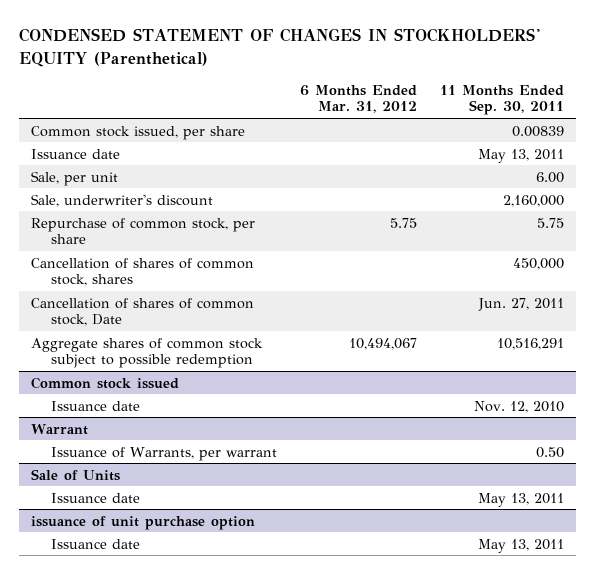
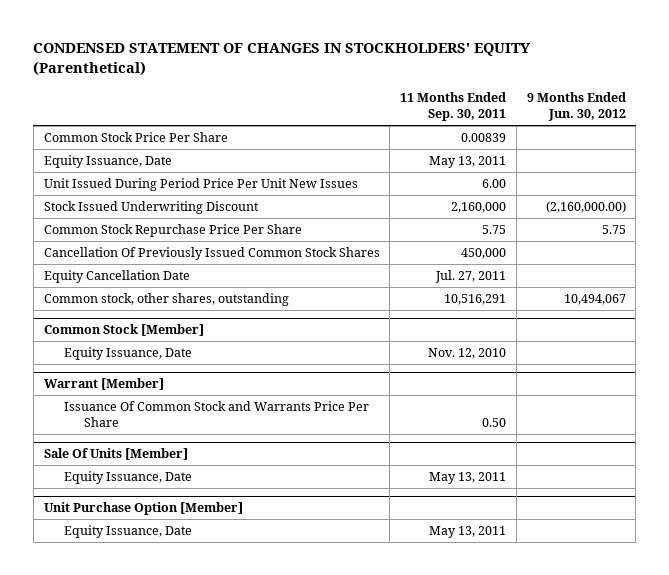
- | 6 Months Ended Mar. 31, 2012 | 11 Months Ended Sep. 30, 2011
+ | 11 Months Ended Sep. 30, 2011 | 9 Months Ended Jun. 30, 2012
- Common stock issued, per share | | 0.00839
- Issuance date | | May 13, 2011
- Sale, per unit | | 6.00
- Sale, underwriter's discount | | 2,160,000
- Repurchase of common stock, per share | 5.75 | 5.75
- Cancellation of shares of common stock, shares | | 450,000
- Cancellation of shares of common stock, Date | | Jun. 27, 2011
- Aggregate shares of common stock subject to possible redemption | 10,494,067 | 10,516,291
- Common stock issued
- Issuance date | | Nov. 12, 2010
- Warrant
- Issuance of Warrants, per warrant | | 0.50
- Sale of Units
- Issuance date | | May 13, 2011
- issuance of unit purchase option
- Issuance date | | May 13, 2011
+ Common Stock Price Per Share | 0.00839 |
+ Equity Issuance, Date | May 13, 2011 |
+ Unit Issued During Period Price Per Unit New Issues | 6.00 |
+ Stock Issued Underwriting Discount | 2,160,000 | (2,160,000.00)
+ Common Stock Repurchase Price Per Share | 5.75 | 5.75
+ Cancellation Of Previously Issued Common Stock Shares | 450,000 |
+ Equity Cancellation Date | Jul. 27, 2011 |
+ Common stock, other shares, outstanding | 10,516,291 | 10,494,067
+ Common Stock [Member]
+ Equity Issuance, Date | Nov. 12, 2010 |
+ Warrant [Member]
+ Issuance Of Common Stock and Warrants Price Per Share | 0.50 |
+ Sale Of Units [Member]
+ Equity Issuance, Date | May 13, 2011 |
+ Unit Purchase Option [Member]
+ Equity Issuance, Date | May 13, 2011 |

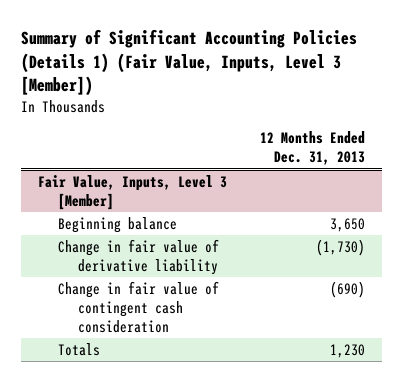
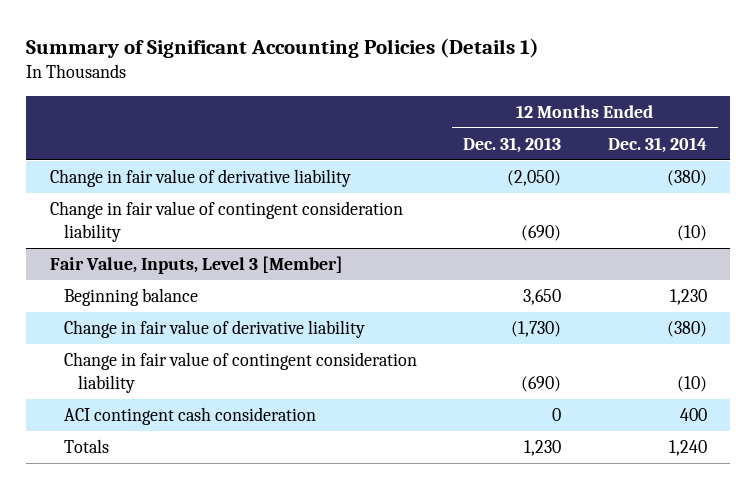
- Summary of Significant Accounting Policies (Details 1) (Fair Value, Inputs, Level 3 [Member])
+ Summary of Significant Accounting Policies (Details 1)
- | 12 Months Ended Dec. 31, 2013
+ | 12 Months Ended Dec. 31, 2013 | 12 Months Ended Dec. 31, 2014
+ Change in fair value of derivative liability | (2,050) | (380)
+ Change in fair value of contingent consideration liability | (690) | (10)
@ Fair Value, Inputs, Level 3 [Member]
- Change in fair value of contingent cash consideration | (690)
+ Change in fair value of contingent consideration liability | (690) | (10)
+ ACI contingent cash consideration | 0 | 400

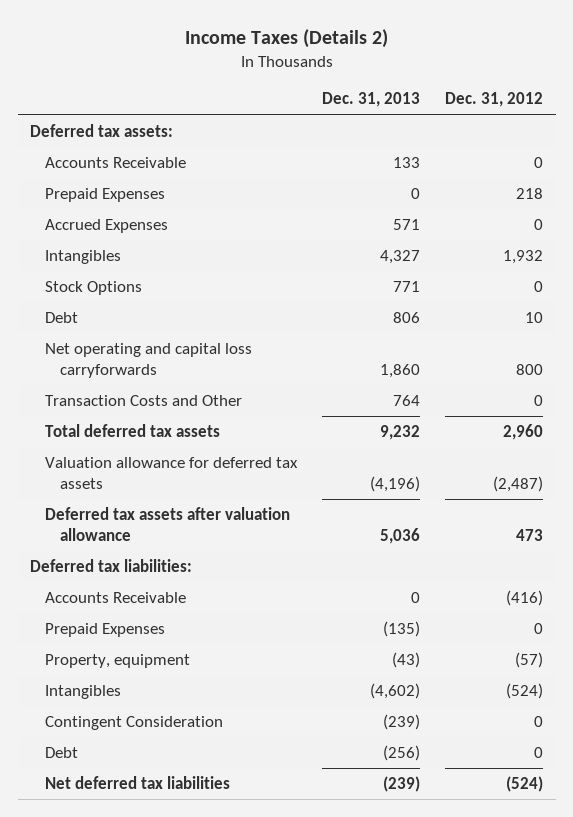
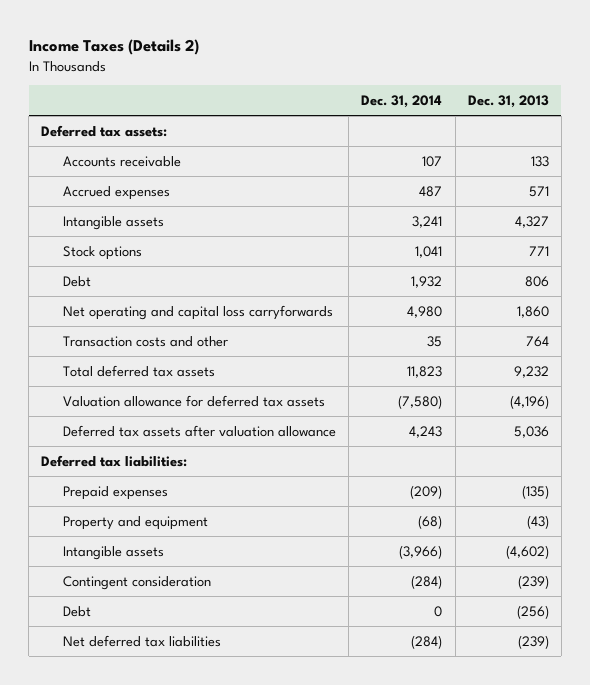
- | Dec. 31, 2013 | Dec. 31, 2012
+ | Dec. 31, 2014 | Dec. 31, 2013
- Accounts Receivable | 133 | 0
- Prepaid Expenses | 0 | 218
- Accrued Expenses | 571 | 0
- Intangibles | 4,327 | 1,932
- Stock Options | 771 | 0
+ Accounts receivable | 107 | 133
+ Accrued expenses | 487 | 571
+ Intangible assets | 3,241 | 4,327
+ Stock options | 1,041 | 771
- Transaction Costs and Other | 764 | 0
+ Transaction costs and other | 35 | 764
- Accounts Receivable | 0 | (416)
- Prepaid Expenses | (135) | 0
- Property, equipment | (43) | (57)
- Intangibles | (4,602) | (524)
- Contingent Consideration | (239) | 0
+ Prepaid expenses | (209) | (135)
+ Property and equipment | (68) | (43)
+ Intangible assets | (3,966) | (4,602)
+ Contingent consideration | (284) | (239)

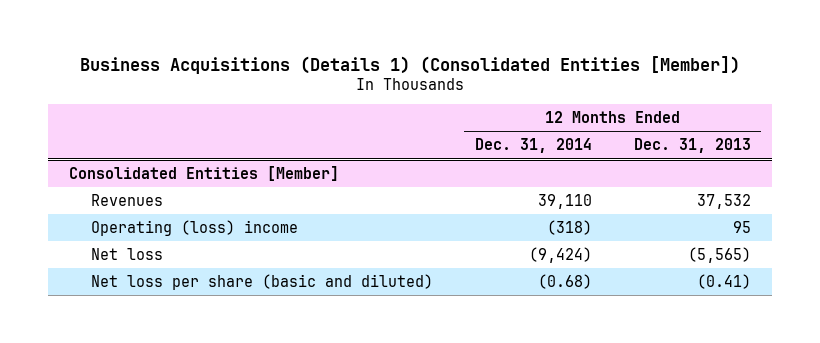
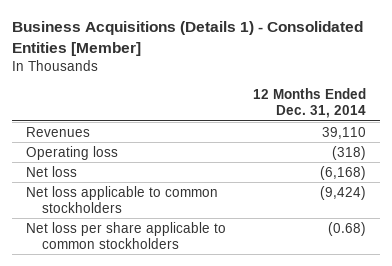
- Business Acquisitions (Details 1) (Consolidated Entities [Member])
+ Business Acquisitions (Details 1) - Consolidated Entities [Member]
- | 12 Months Ended Dec. 31, 2014 | 12 Months Ended Dec. 31, 2013
+ | 12 Months Ended Dec. 31, 2014
- Consolidated Entities [Member]
- Operating (loss) income | (318) | 95
- Net loss | (9,424) | (5,565)
- Net loss per share (basic and diluted) | (0.68) | (0.41)
+ Operating loss | (318)
+ Net loss | (6,168)
+ Net loss applicable to common stockholders | (9,424)
+ Net loss per share applicable to common stockholders | (0.68)

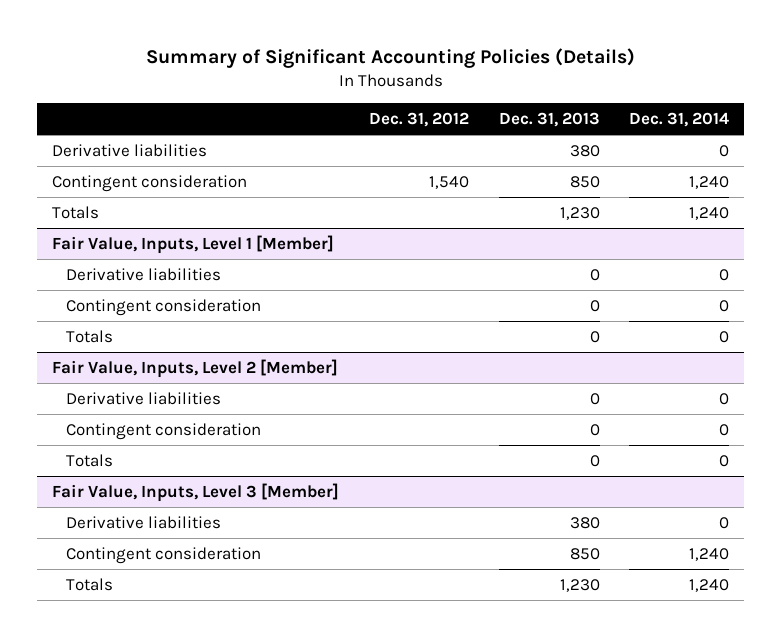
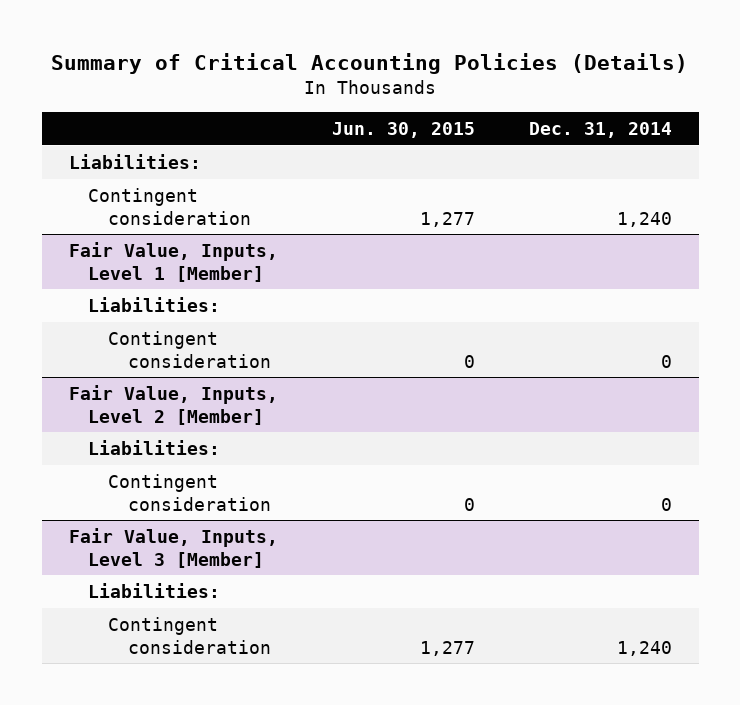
- Summary of Significant Accounting Policies (Details)
+ Summary of Critical Accounting Policies (Details)
- | Dec. 31, 2012 | Dec. 31, 2013 | Dec. 31, 2014
+ | Jun. 30, 2015 | Dec. 31, 2014
- Derivative liabilities | | 380 | 0
+ Liabilities:
- Totals | | 1,230 | 1,240
@ Fair Value, Inputs, Level 1 [Member]
- Derivative liabilities | | 0 | 0
+ Liabilities:
- Totals | | 0 | 0
@ Fair Value, Inputs, Level 2 [Member]
- Derivative liabilities | | 0 | 0
+ Liabilities:
- Totals | | 0 | 0
@ Fair Value, Inputs, Level 3 [Member]
- Derivative liabilities | | 380 | 0
+ Liabilities:
- Totals | | 1,230 | 1,240

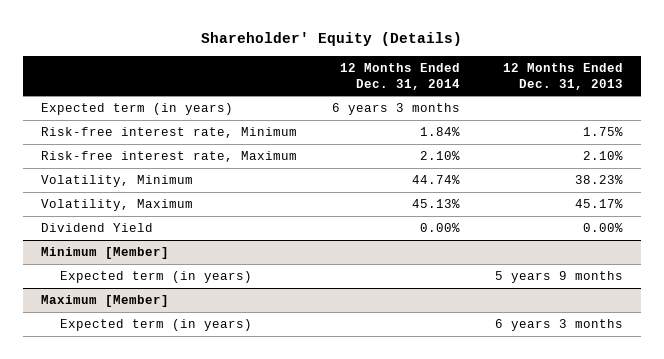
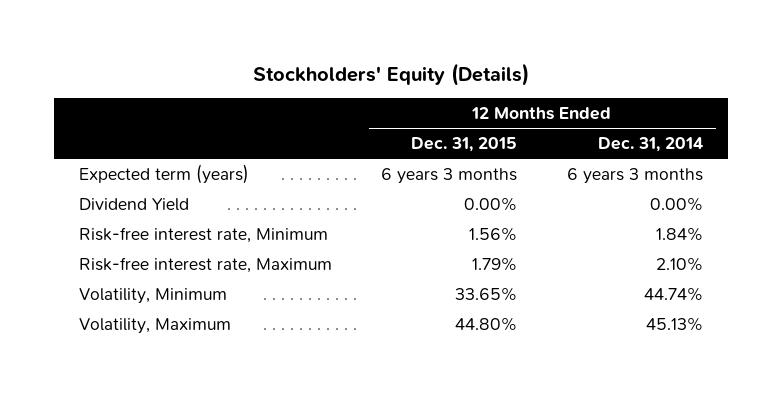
- Shareholder' Equity (Details)
+ Stockholders' Equity (Details)
- | 12 Months Ended Dec. 31, 2014 | 12 Months Ended Dec. 31, 2013
+ | 12 Months Ended Dec. 31, 2015 | 12 Months Ended Dec. 31, 2014
- Expected term (in years) | 6 years 3 months |
+ Expected term (years) | 6 years 3 months | 6 years 3 months
moved up: Dividend Yield | 0.00% | 0.00%
- Minimum [Member]
- Expected term (in years) | | 5 years 9 months
- Maximum [Member]
- Expected term (in years) | | 6 years 3 months

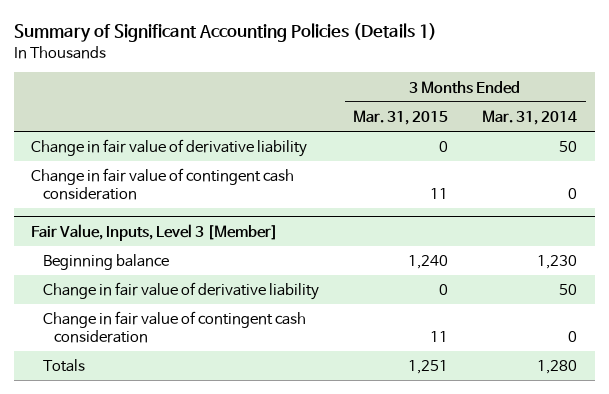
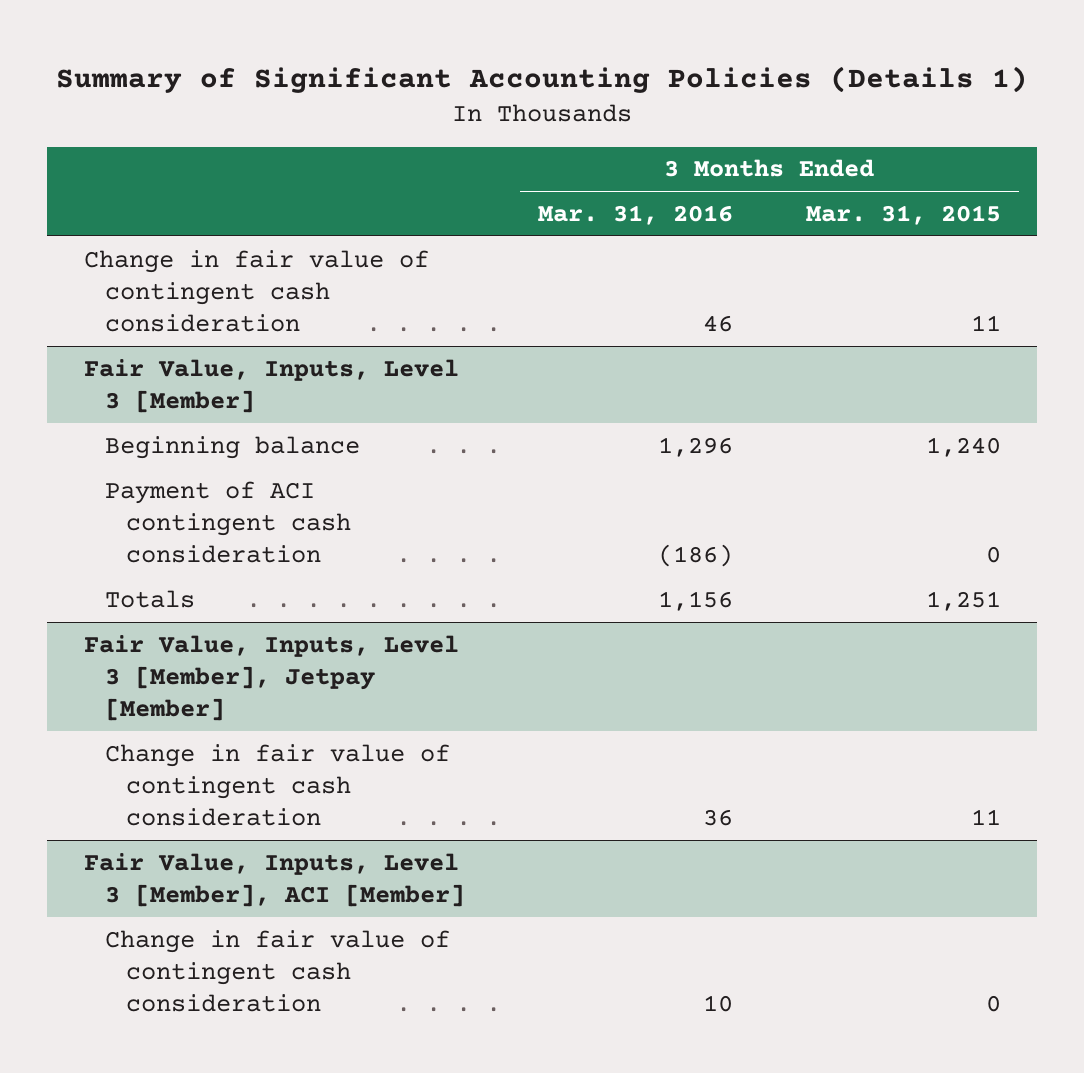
- | 3 Months Ended Mar. 31, 2015 | 3 Months Ended Mar. 31, 2014
+ | 3 Months Ended Mar. 31, 2016 | 3 Months Ended Mar. 31, 2015
- Change in fair value of derivative liability | 0 | 50
@ Fair Value, Inputs, Level 3 [Member]
- Change in fair value of derivative liability | 0 | 50
- Change in fair value of contingent cash consideration | 11 | 0
+ Payment of ACI contingent cash consideration | (186) | 0
+ Fair Value, Inputs, Level 3 [Member], Jetpay [Member]
+ Change in fair value of contingent cash consideration | 36 | 11
+ Fair Value, Inputs, Level 3 [Member], ACI [Member]
+ Change in fair value of contingent cash consideration | 10 | 0

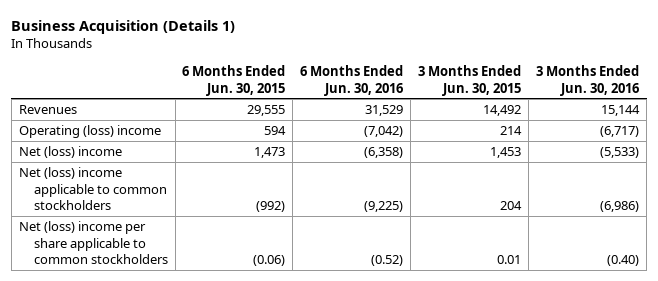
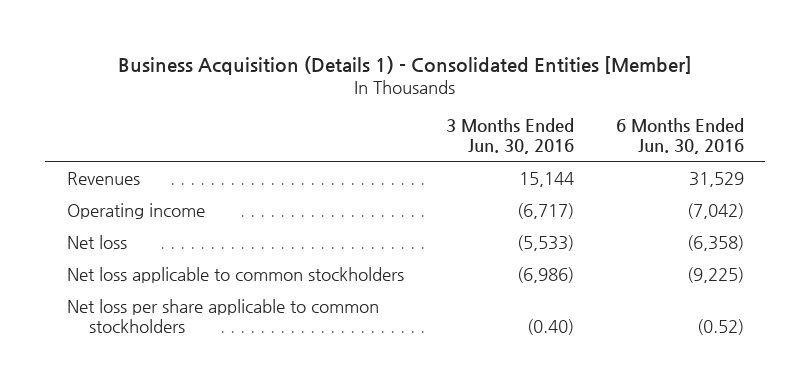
- Business Acquisition (Details 1)
+ Business Acquisition (Details 1) - Consolidated Entities [Member]
- | 6 Months Ended Jun. 30, 2015 | 6 Months Ended Jun. 30, 2016 | 3 Months Ended Jun. 30, 2015 | 3 Months Ended Jun. 30, 2016
+ | 3 Months Ended Jun. 30, 2016 | 6 Months Ended Jun. 30, 2016
- Operating (loss) income | 594 | (7,042) | 214 | (6,717)
- Net (loss) income | 1,473 | (6,358) | 1,453 | (5,533)
- Net (loss) income applicable to common stockholders | (992) | (9,225) | 204 | (6,986)
- Net (loss) income per share applicable to common stockholders | (0.06) | (0.52) | 0.01 | (0.40)
+ Operating income | (6,717) | (7,042)
+ Net loss | (5,533) | (6,358)
+ Net loss applicable to common stockholders | (6,986) | (9,225)
+ Net loss per share applicable to common stockholders | (0.40) | (0.52)

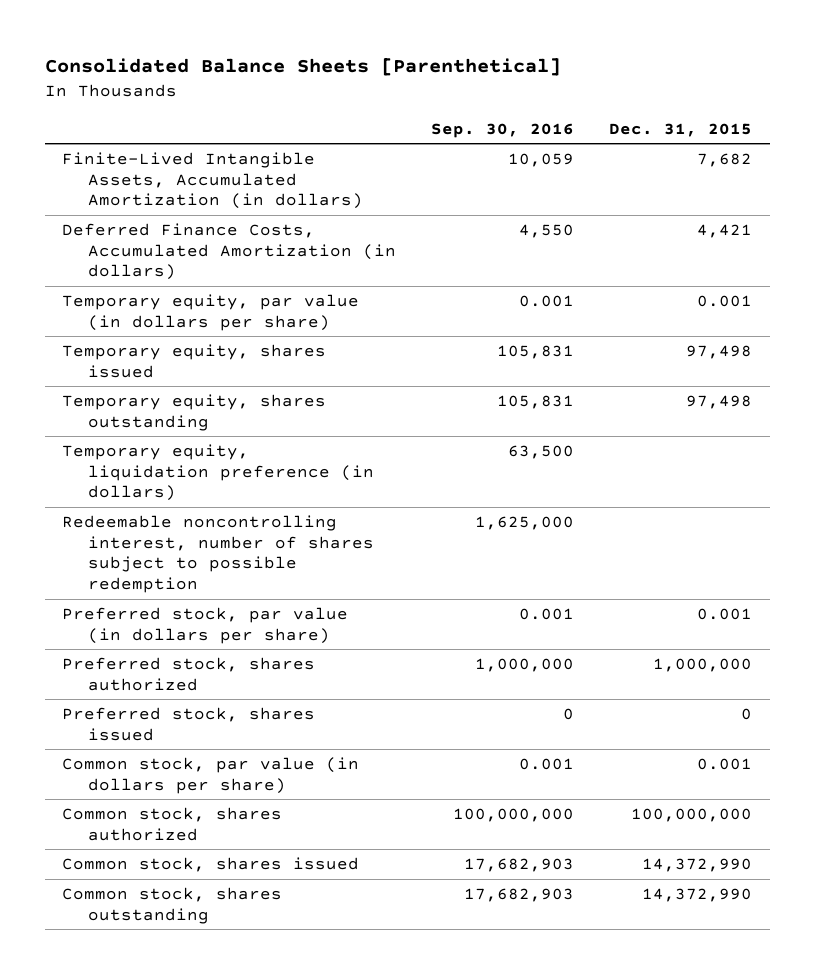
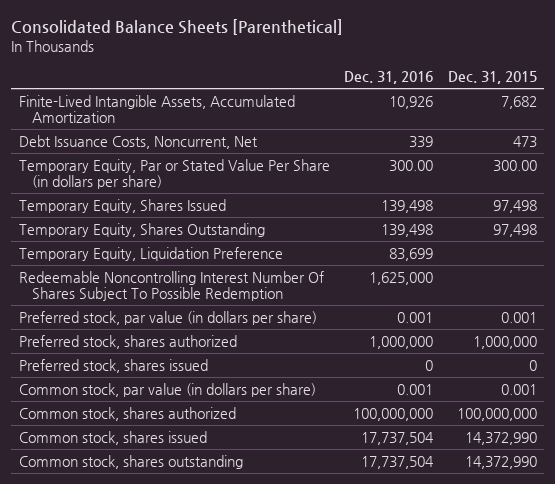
- | Sep. 30, 2016 | Dec. 31, 2015
+ | Dec. 31, 2016 | Dec. 31, 2015
- Finite-Lived Intangible Assets, Accumulated Amortization (in dollars) | 10,059 | 7,682
- Deferred Finance Costs, Accumulated Amortization (in dollars) | 4,550 | 4,421
- Temporary equity, par value (in dollars per share) | 0.001 | 0.001
- Temporary equity, shares issued | 105,831 | 97,498
- Temporary equity, shares outstanding | 105,831 | 97,498
- Temporary equity, liquidation preference (in dollars) | 63,500 |
- Redeemable noncontrolling interest, number of shares subject to possible redemption | 1,625,000 |
+ Finite-Lived Intangible Assets, Accumulated Amortization | 10,926 | 7,682
+ Debt Issuance Costs, Noncurrent, Net | 339 | 473
+ Temporary Equity, Par or Stated Value Per Share (in dollars per share) | 300.00 | 300.00
+ Temporary Equity, Shares Issued | 139,498 | 97,498
+ Temporary Equity, Shares Outstanding | 139,498 | 97,498
+ Temporary Equity, Liquidation Preference | 83,699 |
+ Redeemable Noncontrolling Interest Number Of Shares Subject To Possible Redemption | 1,625,000 |

